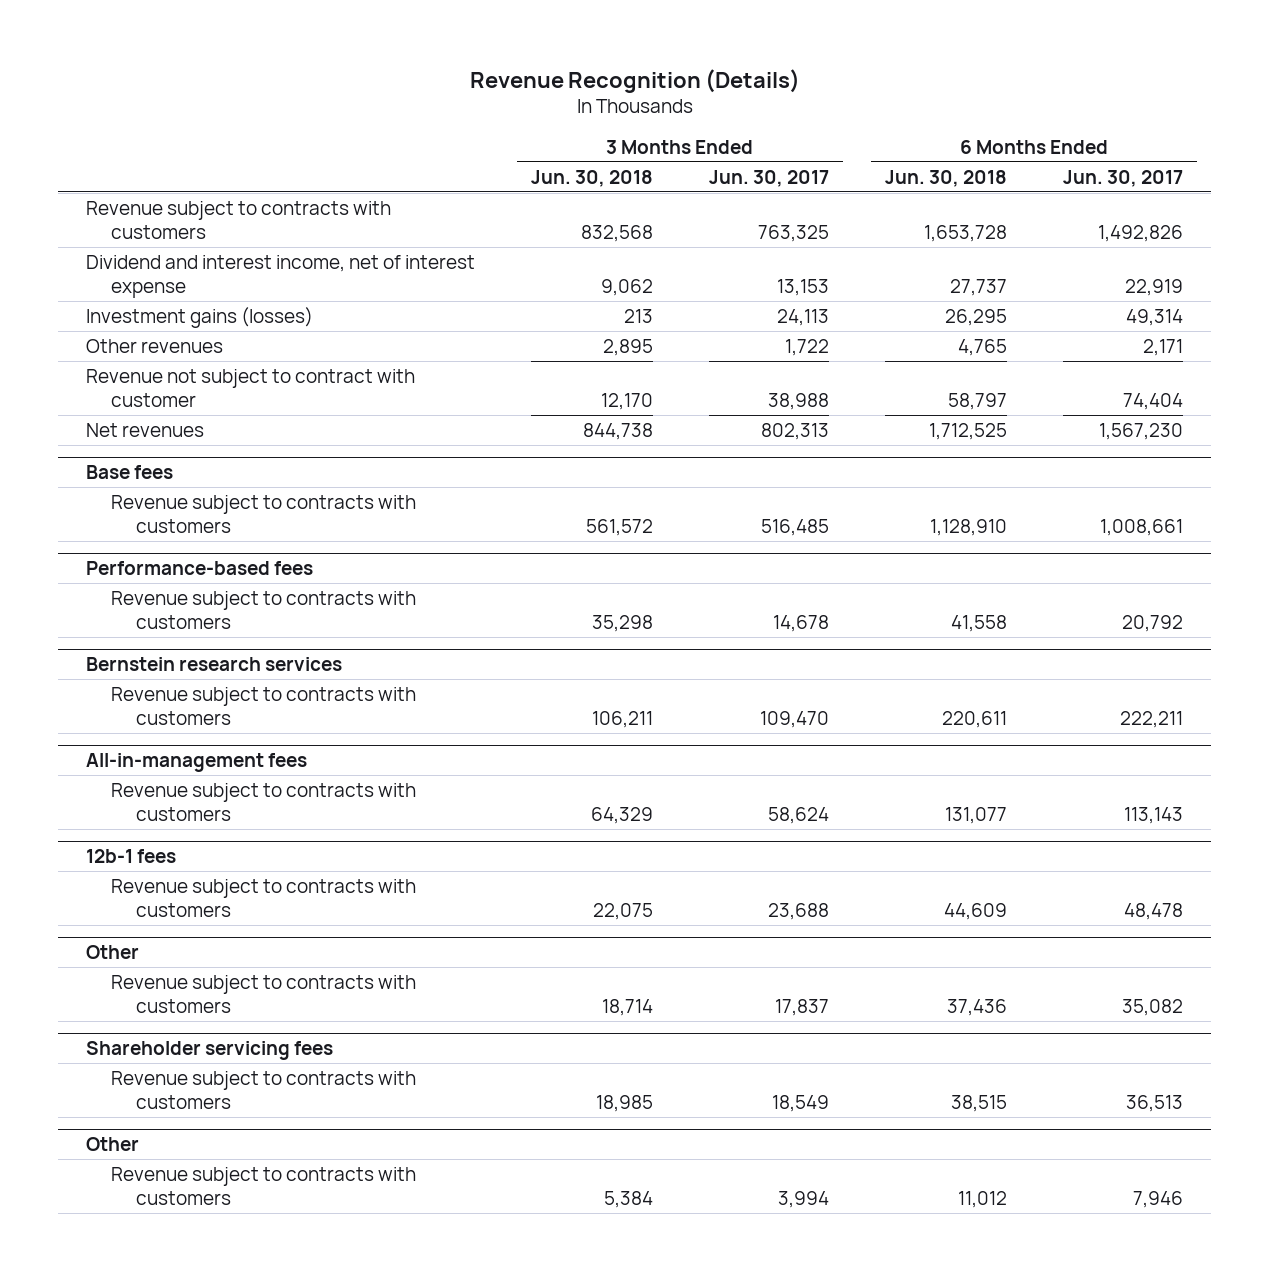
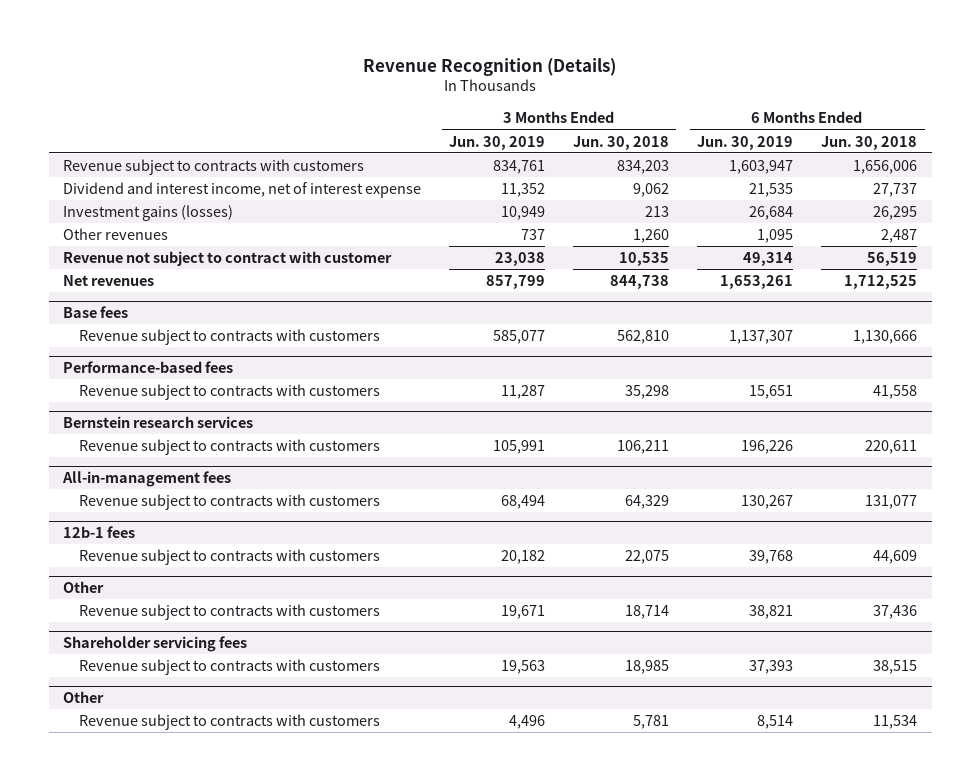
- | 3 Months Ended Jun. 30, 2018 | 3 Months Ended Jun. 30, 2017 | 6 Months Ended Jun. 30, 2018 | 6 Months Ended Jun. 30, 2017
+ | 3 Months Ended Jun. 30, 2019 | 3 Months Ended Jun. 30, 2018 | 6 Months Ended Jun. 30, 2019 | 6 Months Ended Jun. 30, 2018
- Revenue subject to contracts with customers | 832,568 | 763,325 | 1,653,728 | 1,492,826
+ Revenue subject to contracts with customers | 834,761 | 834,203 | 1,603,947 | 1,656,006
- Other revenues | 2,895 | 1,722 | 4,765 | 2,171
- Revenue not subject to contract with customer | 12,170 | 38,988 | 58,797 | 74,404
+ Other revenues | 737 | 1,260 | 1,095 | 2,487
+ Revenue not subject to contract with customer | 23,038 | 10,535 | 49,314 | 56,519
@ Base fees
- Revenue subject to contracts with customers | 561,572 | 516,485 | 1,128,910 | 1,008,661
+ Revenue subject to contracts with customers | 585,077 | 562,810 | 1,137,307 | 1,130,666
@ Other
- Revenue subject to contracts with customers | 5,384 | 3,994 | 11,012 | 7,946
+ Revenue subject to contracts with customers | 4,496 | 5,781 | 8,514 | 11,534

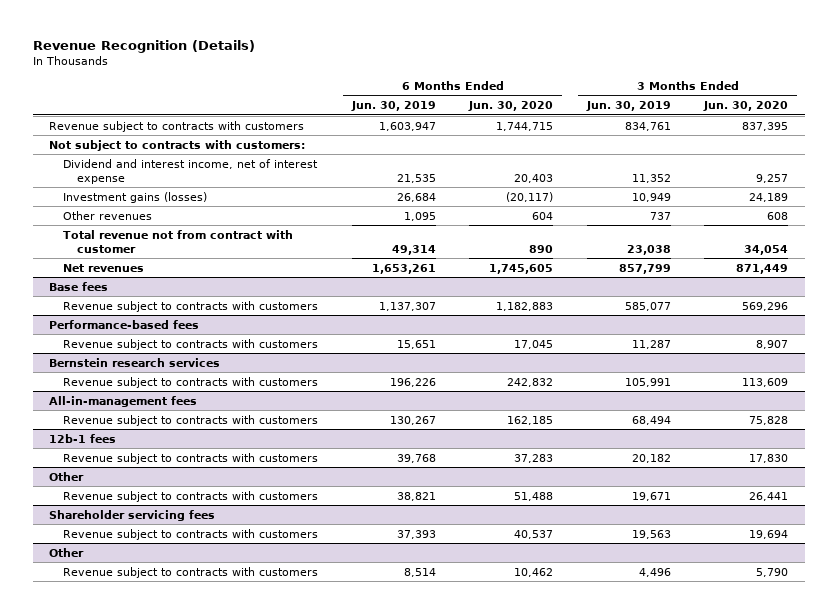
- | 3 Months Ended Jun. 30, 2019 | 3 Months Ended Jun. 30, 2018 | 6 Months Ended Jun. 30, 2019 | 6 Months Ended Jun. 30, 2018
+ | 6 Months Ended Jun. 30, 2019 | 6 Months Ended Jun. 30, 2020 | 3 Months Ended Jun. 30, 2019 | 3 Months Ended Jun. 30, 2020
+ Not subject to contracts with customers:
- Revenue not subject to contract with customer | 23,038 | 10,535 | 49,314 | 56,519
+ Total revenue not from contract with customer | 49,314 | 890 | 23,038 | 34,054

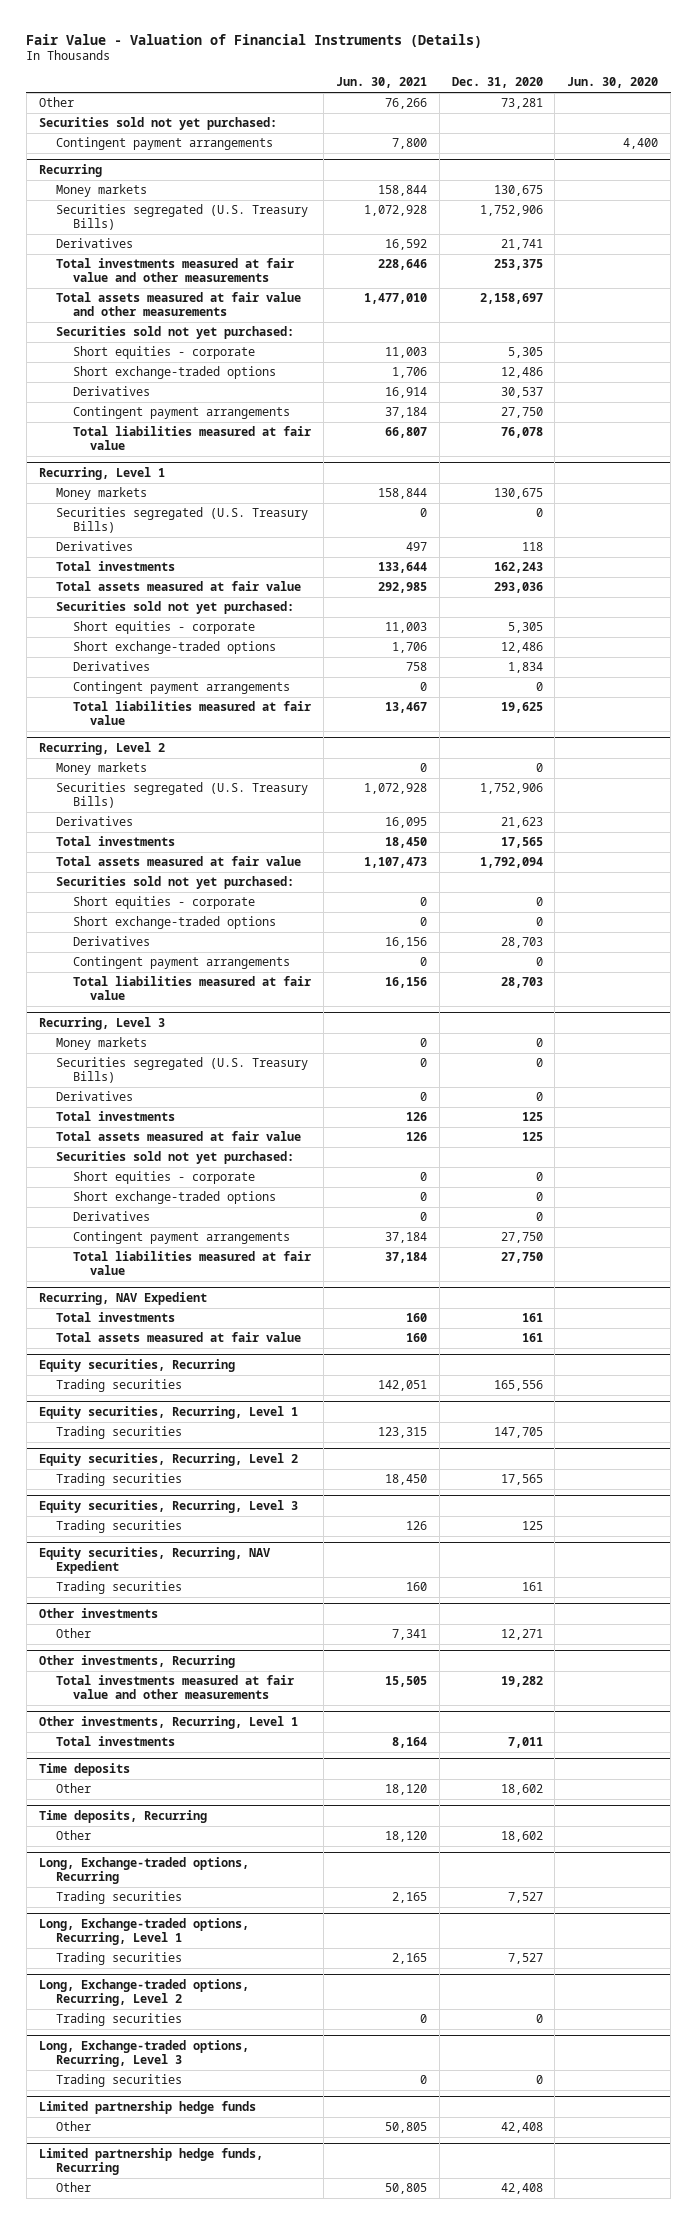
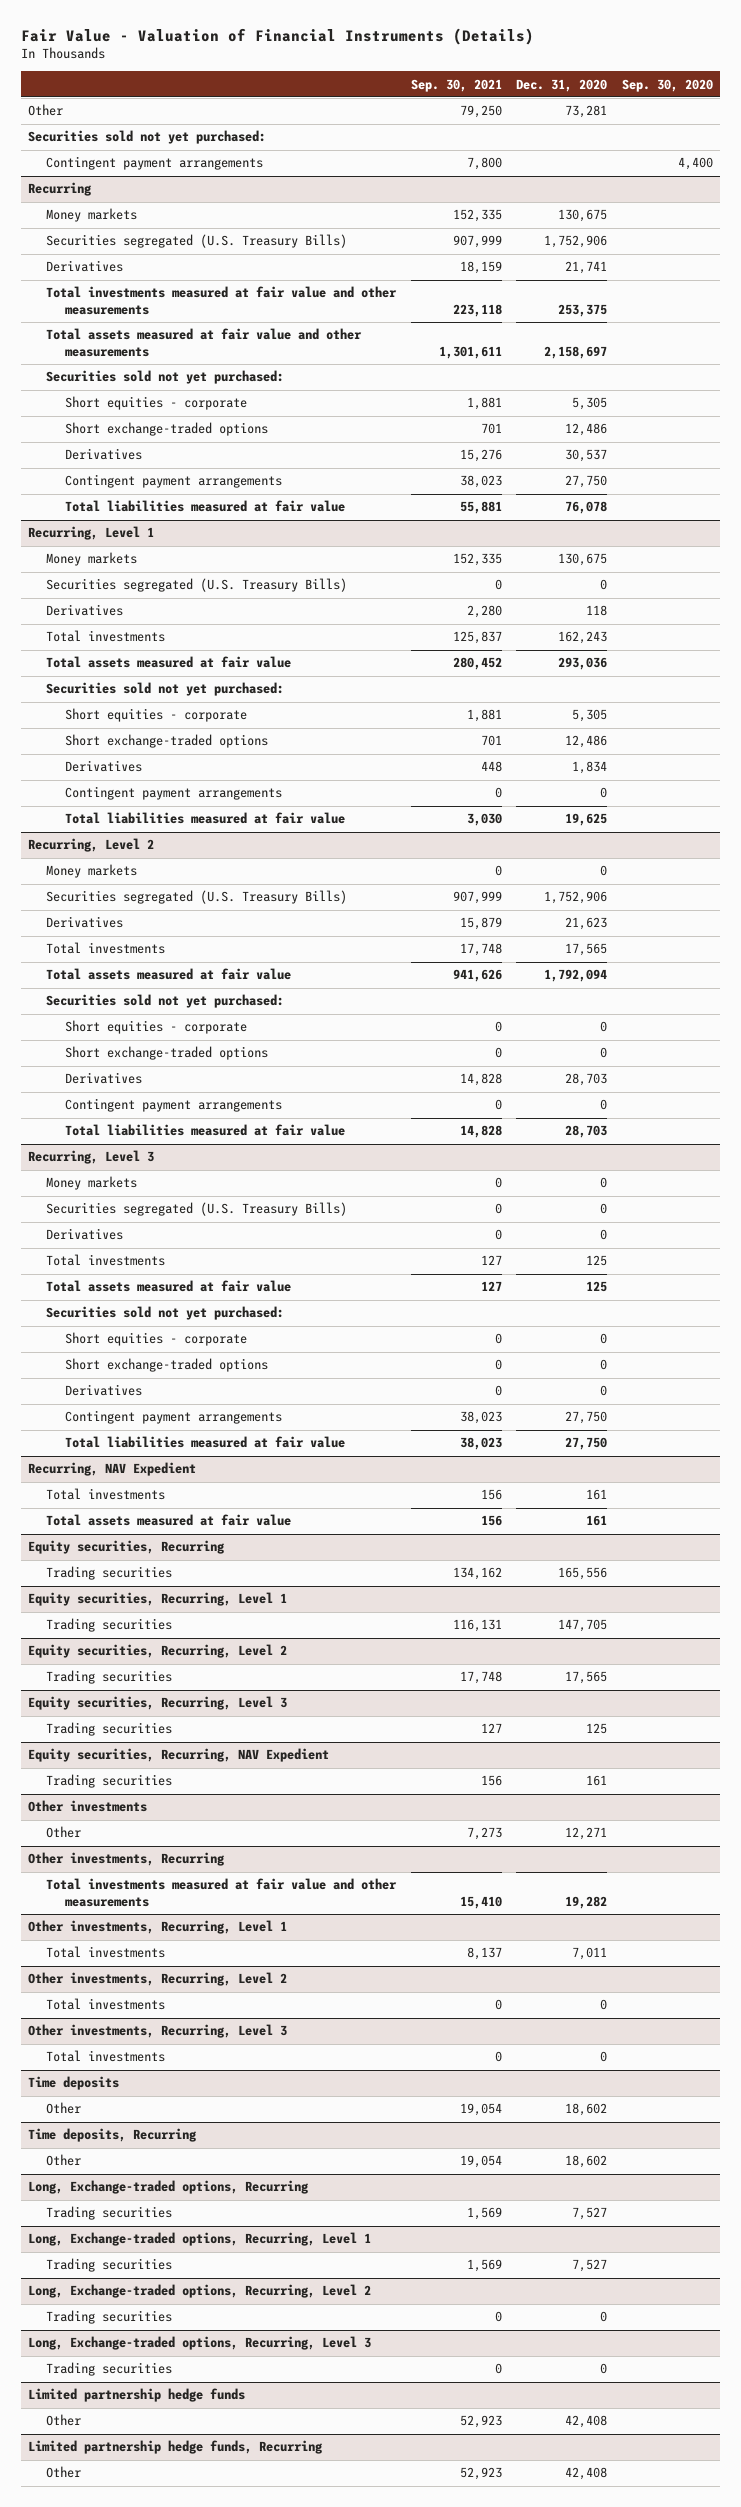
- | Jun. 30, 2021 | Dec. 31, 2020 | Jun. 30, 2020
+ | Sep. 30, 2021 | Dec. 31, 2020 | Sep. 30, 2020
+ Other investments, Recurring, Level 2
+ Total investments | 0 | 0 |
+ Other investments, Recurring, Level 3
+ Total investments | 0 | 0 |

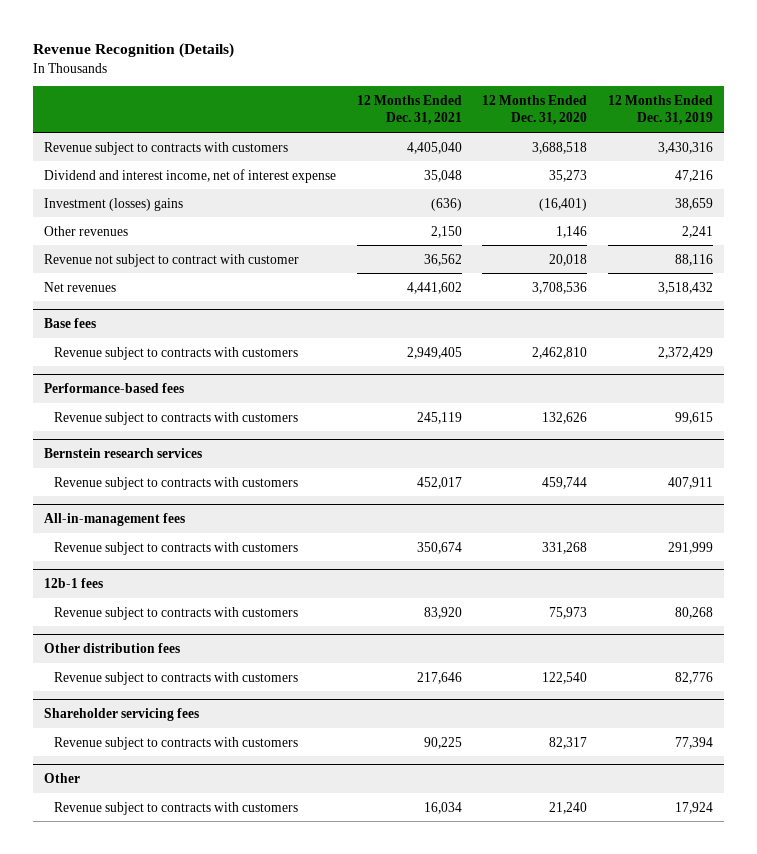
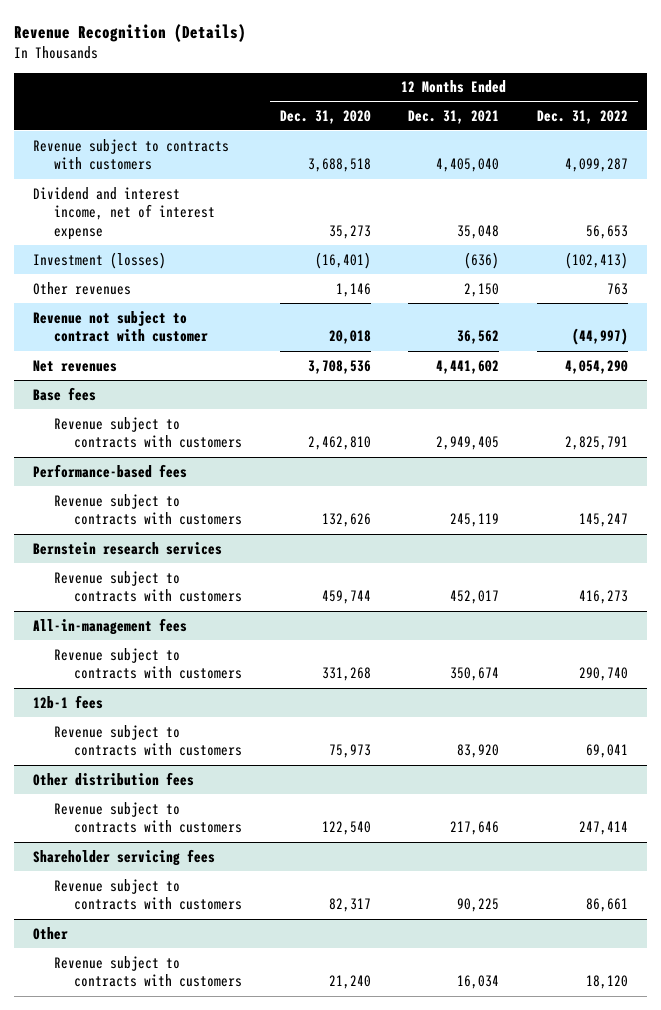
- | 12 Months Ended Dec. 31, 2021 | 12 Months Ended Dec. 31, 2020 | 12 Months Ended Dec. 31, 2019
+ | 12 Months Ended Dec. 31, 2020 | 12 Months Ended Dec. 31, 2021 | 12 Months Ended Dec. 31, 2022
- Investment (losses) gains | (636) | (16,401) | 38,659
+ Investment (losses) | (16,401) | (636) | (102,413)

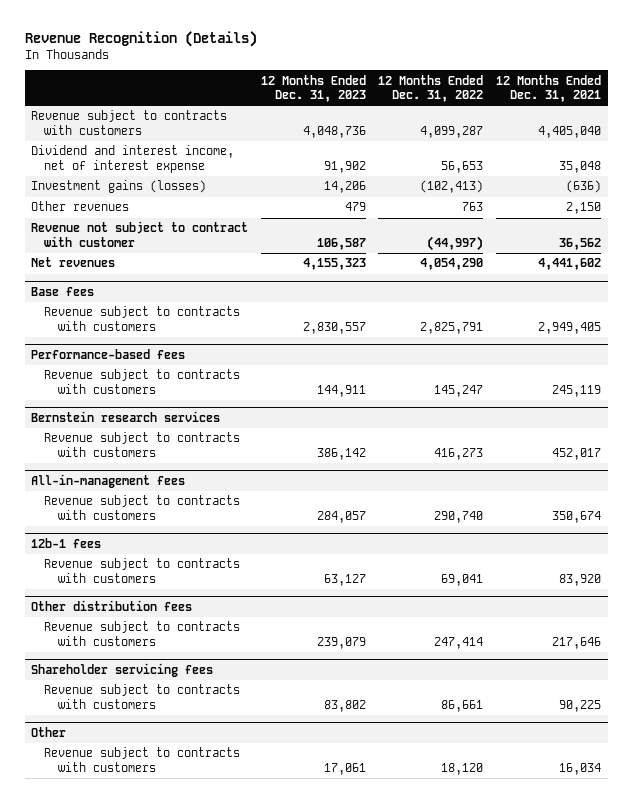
- | 12 Months Ended Dec. 31, 2020 | 12 Months Ended Dec. 31, 2021 | 12 Months Ended Dec. 31, 2022
+ | 12 Months Ended Dec. 31, 2023 | 12 Months Ended Dec. 31, 2022 | 12 Months Ended Dec. 31, 2021
- Investment (losses) | (16,401) | (636) | (102,413)
+ Investment gains (losses) | 14,206 | (102,413) | (636)

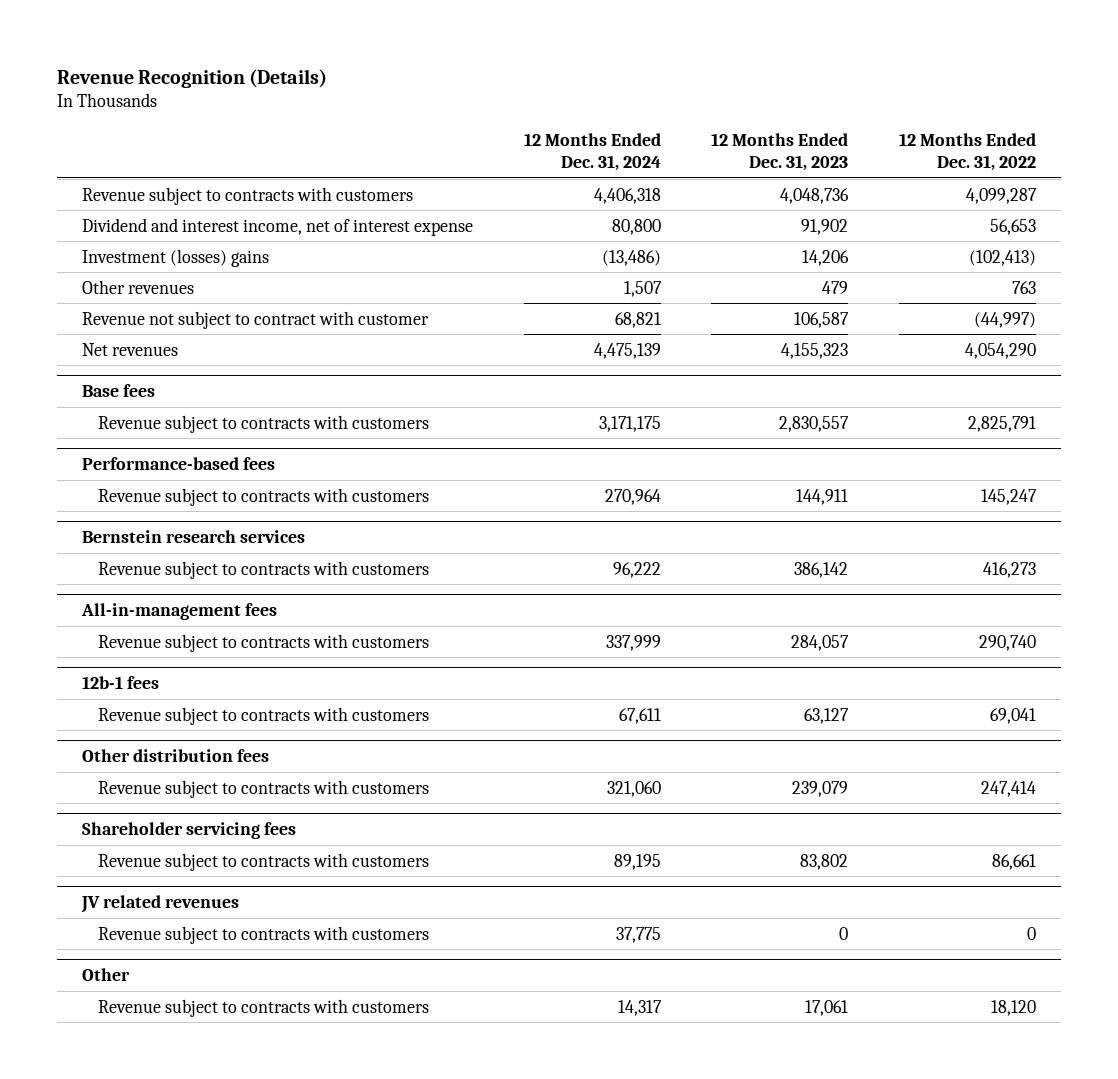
- | 12 Months Ended Dec. 31, 2023 | 12 Months Ended Dec. 31, 2022 | 12 Months Ended Dec. 31, 2021
+ | 12 Months Ended Dec. 31, 2024 | 12 Months Ended Dec. 31, 2023 | 12 Months Ended Dec. 31, 2022
- Investment gains (losses) | 14,206 | (102,413) | (636)
+ Investment (losses) gains | (13,486) | 14,206 | (102,413)
+ JV related revenues
+ Revenue subject to contracts with customers | 37,775 | 0 | 0

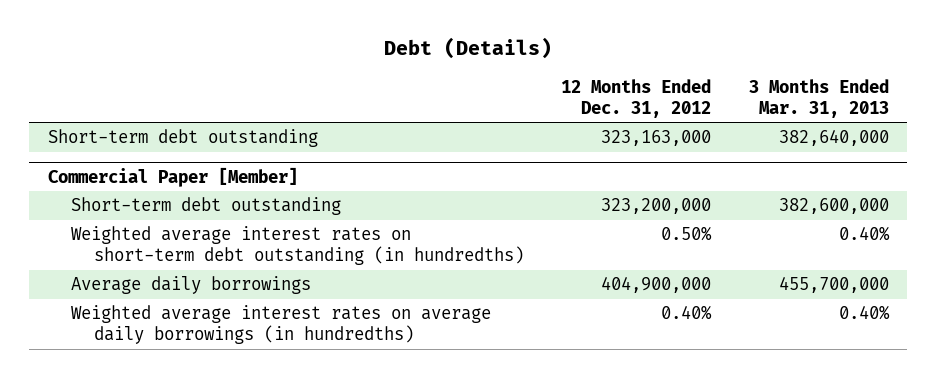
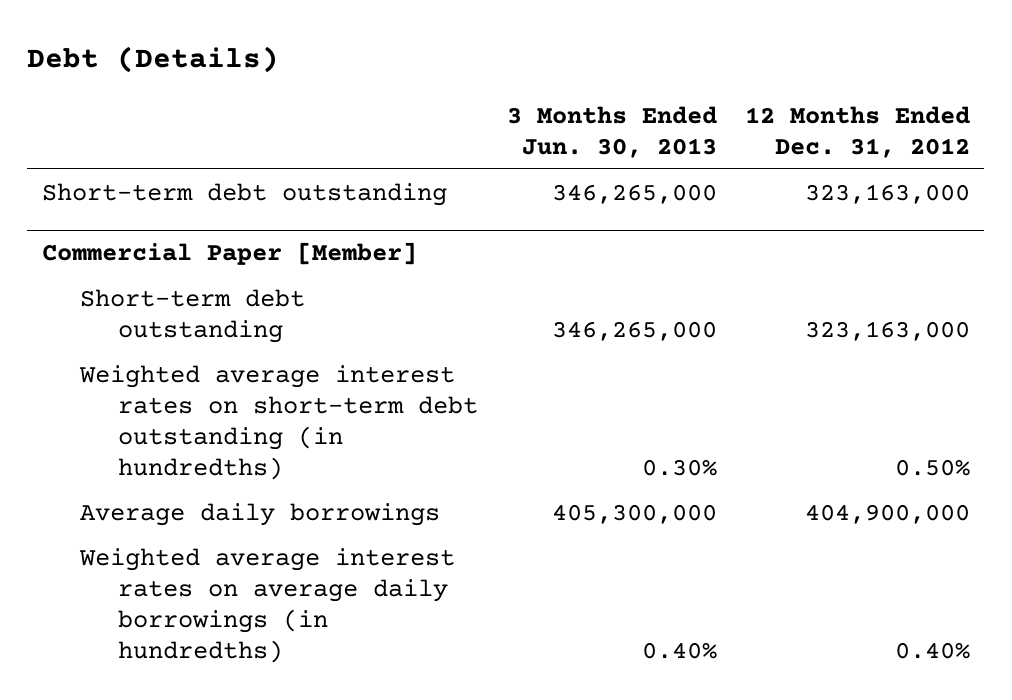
- | 12 Months Ended Dec. 31, 2012 | 3 Months Ended Mar. 31, 2013
+ | 3 Months Ended Jun. 30, 2013 | 12 Months Ended Dec. 31, 2012
@ Commercial Paper [Member]
- Short-term debt outstanding | 323,200,000 | 382,600,000
+ Short-term debt outstanding | 346,265,000 | 323,163,000

